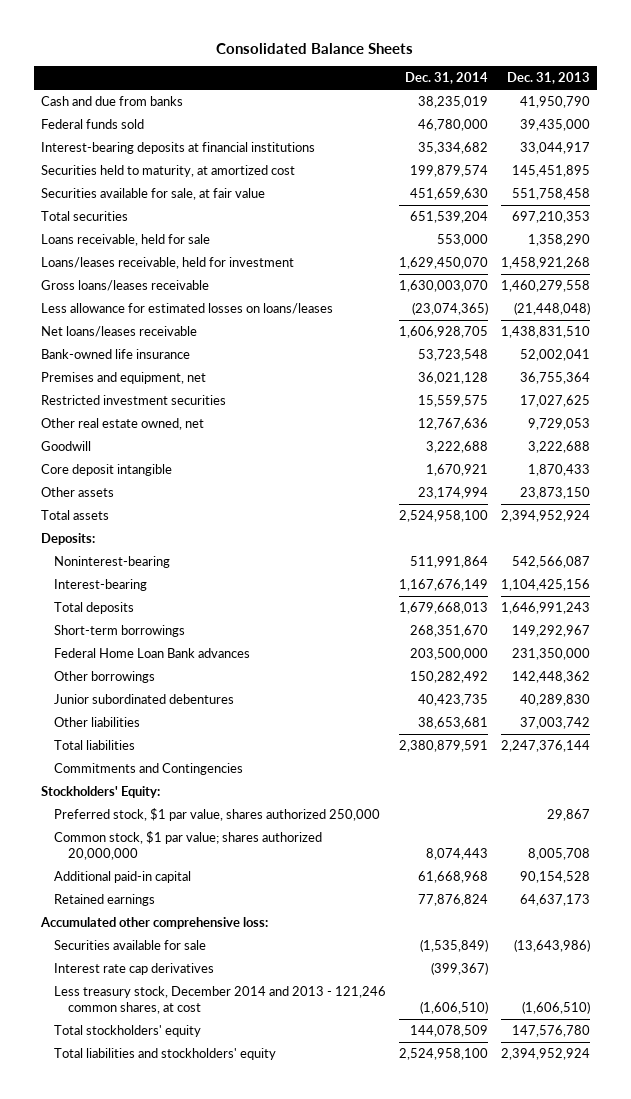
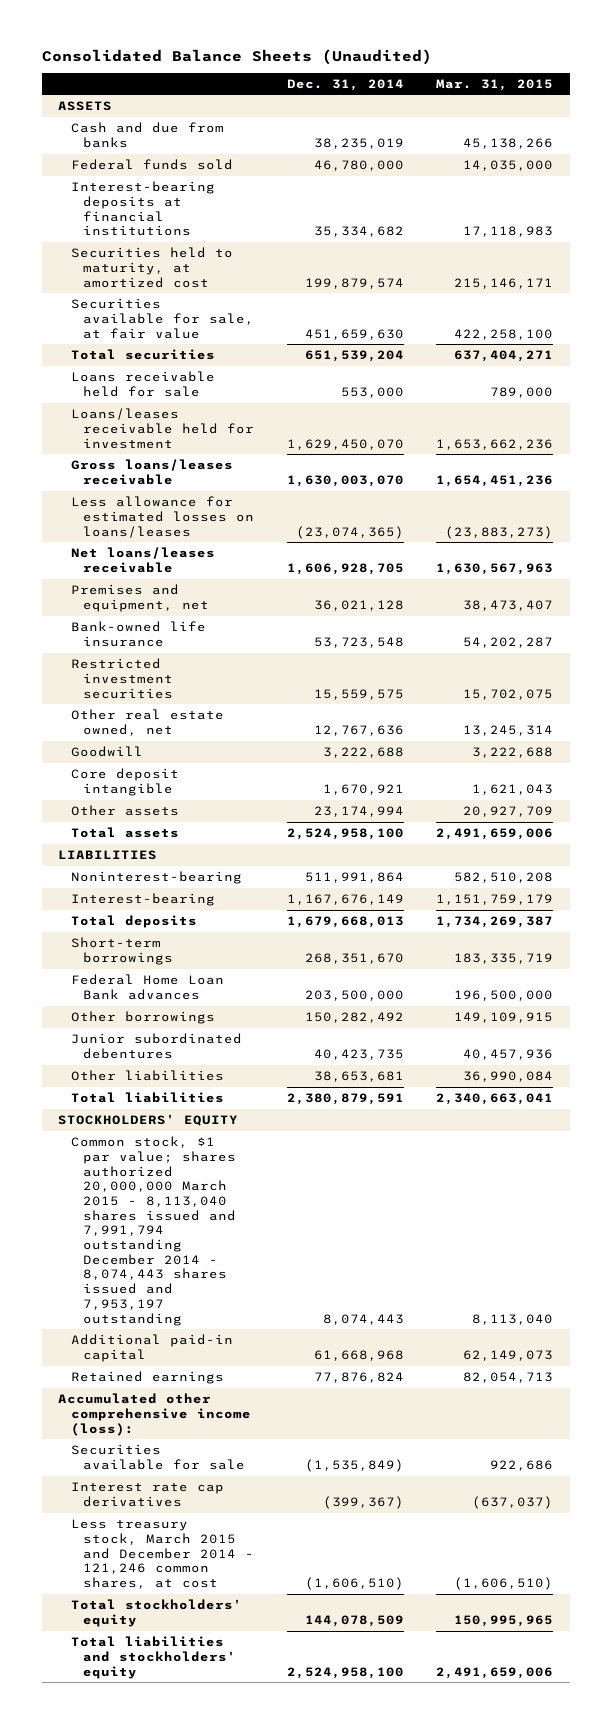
- Consolidated Balance Sheets
+ Consolidated Balance Sheets (Unaudited)
- | Dec. 31, 2014 | Dec. 31, 2013
+ | Dec. 31, 2014 | Mar. 31, 2015
+ ASSETS
- Loans receivable, held for sale | 553,000 | 1,358,290
- Loans/leases receivable, held for investment | 1,629,450,070 | 1,458,921,268
+ Loans receivable held for sale | 553,000 | 789,000
+ Loans/leases receivable held for investment | 1,629,450,070 | 1,653,662,236
moved down: Bank-owned life insurance | 53,723,548 | 54,202,287
- Deposits:
+ LIABILITIES
- Commitments and Contingencies
- Stockholders' Equity:
- Preferred stock, $1 par value, shares authorized 250,000 | | 29,867
- Common stock, $1 par value; shares authorized 20,000,000 | 8,074,443 | 8,005,708
+ STOCKHOLDERS' EQUITY
+ Common stock, $1 par value; shares authorized 20,000,000 March 2015 - 8,113,040 shares issued and 7,991,794 outstanding December 2014 - 8,074,443 shares issued and 7,953,197 outstanding | 8,074,443 | 8,113,040
- Accumulated other comprehensive loss:
+ Accumulated other comprehensive income (loss):
- Less treasury stock, December 2014 and 2013 - 121,246 common shares, at cost | (1,606,510) | (1,606,510)
+ Less treasury stock, March 2015 and December 2014 - 121,246 common shares, at cost | (1,606,510) | (1,606,510)

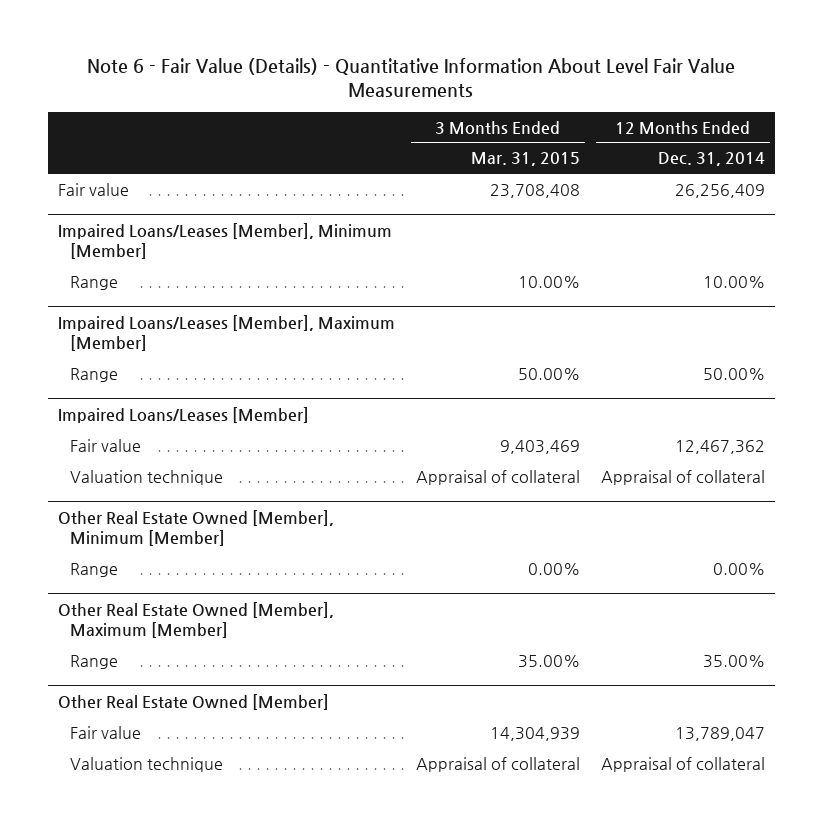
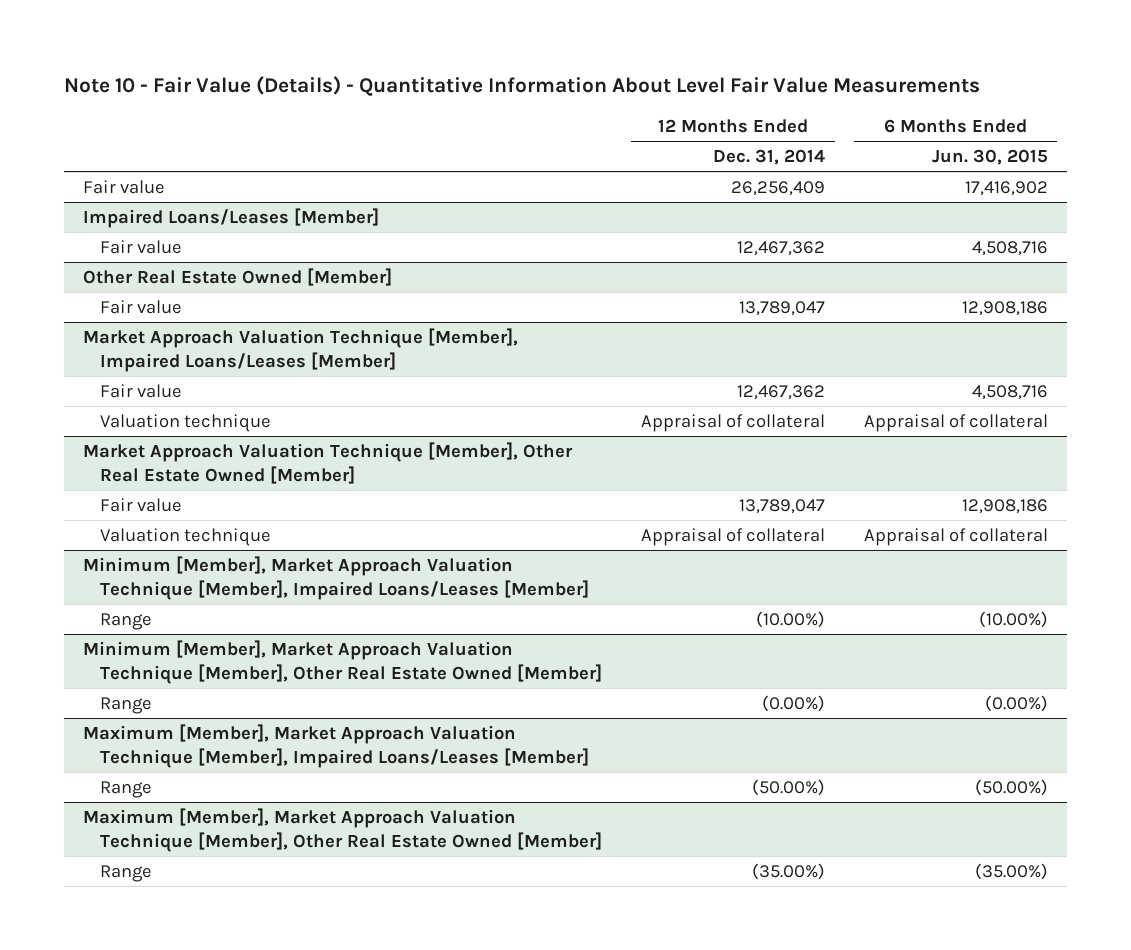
- Note 6 - Fair Value (Details) - Quantitative Information About Level Fair Value Measurements
+ Note 10 - Fair Value (Details) - Quantitative Information About Level Fair Value Measurements
- | 3 Months Ended Mar. 31, 2015 | 12 Months Ended Dec. 31, 2014
+ | 12 Months Ended Dec. 31, 2014 | 6 Months Ended Jun. 30, 2015
- Impaired Loans/Leases [Member], Minimum [Member]
- Range | 10.00% | 10.00%
- Impaired Loans/Leases [Member], Maximum [Member]
- Range | 50.00% | 50.00%
@ Impaired Loans/Leases [Member]
- Valuation technique | Appraisal of collateral | Appraisal of collateral
- Other Real Estate Owned [Member], Minimum [Member]
- Range | 0.00% | 0.00%
- Other Real Estate Owned [Member], Maximum [Member]
- Range | 35.00% | 35.00%
+ Market Approach Valuation Technique [Member], Impaired Loans/Leases [Member]
+ Fair value | 12,467,362 | 4,508,716
+ Market Approach Valuation Technique [Member], Other Real Estate Owned [Member]
+ Fair value | 13,789,047 | 12,908,186
+ Valuation technique | Appraisal of collateral | Appraisal of collateral
+ Minimum [Member], Market Approach Valuation Technique [Member], Impaired Loans/Leases [Member]
+ Range | (10.00%) | (10.00%)
+ Minimum [Member], Market Approach Valuation Technique [Member], Other Real Estate Owned [Member]
+ Range | (0.00%) | (0.00%)
+ Maximum [Member], Market Approach Valuation Technique [Member], Impaired Loans/Leases [Member]
+ Range | (50.00%) | (50.00%)
+ Maximum [Member], Market Approach Valuation Technique [Member], Other Real Estate Owned [Member]
+ Range | (35.00%) | (35.00%)

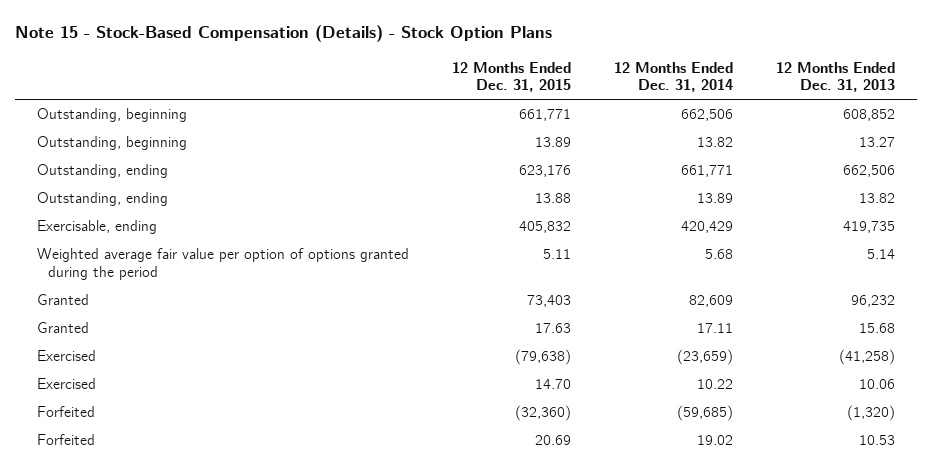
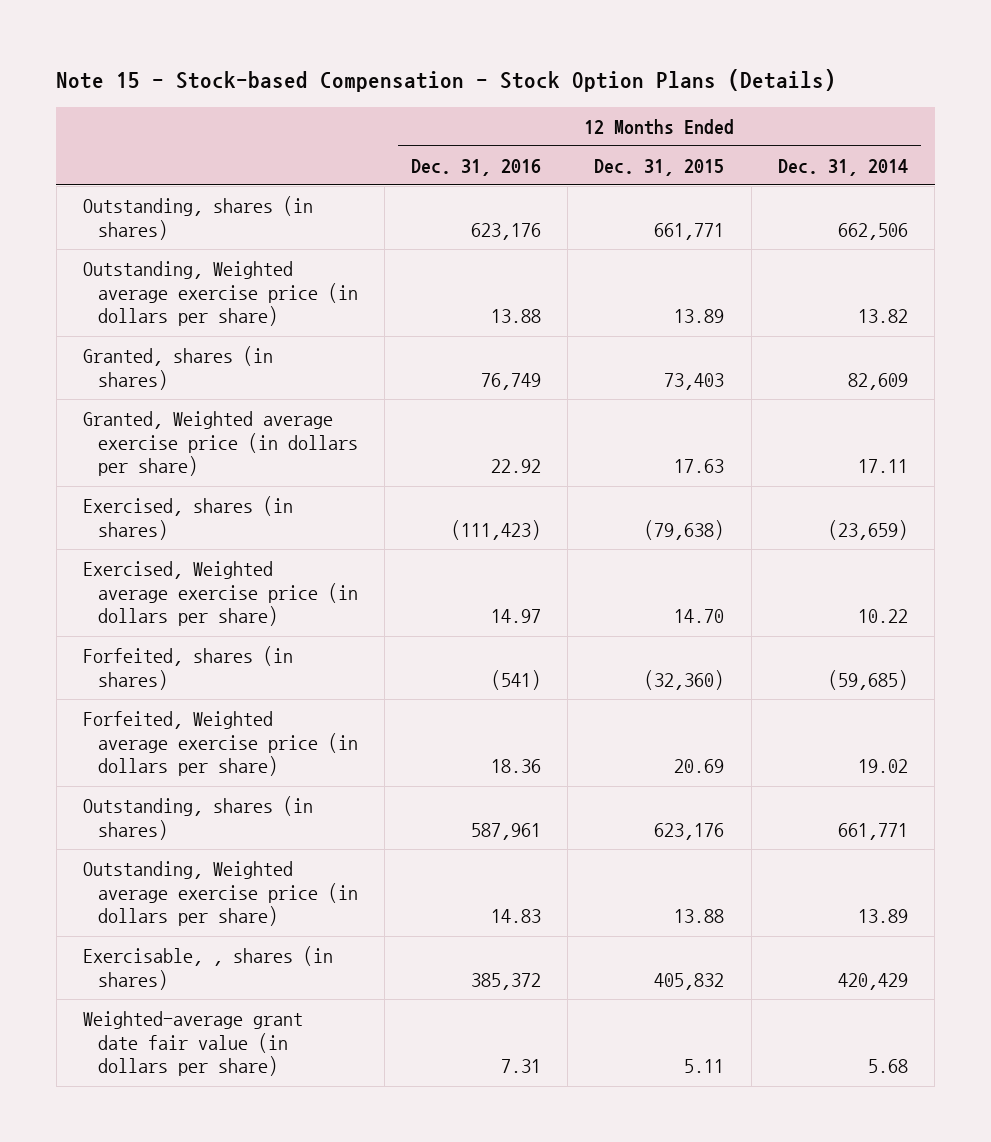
- Note 15 - Stock-Based Compensation (Details) - Stock Option Plans
+ Note 15 - Stock-based Compensation - Stock Option Plans (Details)
- | 12 Months Ended Dec. 31, 2015 | 12 Months Ended Dec. 31, 2014 | 12 Months Ended Dec. 31, 2013
+ | 12 Months Ended Dec. 31, 2016 | 12 Months Ended Dec. 31, 2015 | 12 Months Ended Dec. 31, 2014
- Outstanding, beginning | 661,771 | 662,506 | 608,852
- Outstanding, beginning | 13.89 | 13.82 | 13.27
- Outstanding, ending | 623,176 | 661,771 | 662,506
- Outstanding, ending | 13.88 | 13.89 | 13.82
- Exercisable, ending | 405,832 | 420,429 | 419,735
- Weighted average fair value per option of options granted during the period | 5.11 | 5.68 | 5.14
- Granted | 73,403 | 82,609 | 96,232
- Granted | 17.63 | 17.11 | 15.68
- Exercised | (79,638) | (23,659) | (41,258)
- Exercised | 14.70 | 10.22 | 10.06
- Forfeited | (32,360) | (59,685) | (1,320)
- Forfeited | 20.69 | 19.02 | 10.53
+ Outstanding, shares (in shares) | 623,176 | 661,771 | 662,506
+ Outstanding, Weighted average exercise price (in dollars per share) | 13.88 | 13.89 | 13.82
+ Granted, shares (in shares) | 76,749 | 73,403 | 82,609
+ Granted, Weighted average exercise price (in dollars per share) | 22.92 | 17.63 | 17.11
+ Exercised, shares (in shares) | (111,423) | (79,638) | (23,659)
+ Exercised, Weighted average exercise price (in dollars per share) | 14.97 | 14.70 | 10.22
+ Forfeited, shares (in shares) | (541) | (32,360) | (59,685)
+ Forfeited, Weighted average exercise price (in dollars per share) | 18.36 | 20.69 | 19.02
+ Outstanding, shares (in shares) | 587,961 | 623,176 | 661,771
+ Outstanding, Weighted average exercise price (in dollars per share) | 14.83 | 13.88 | 13.89
+ Exercisable, , shares (in shares) | 385,372 | 405,832 | 420,429
+ Weighted-average grant date fair value (in dollars per share) | 7.31 | 5.11 | 5.68

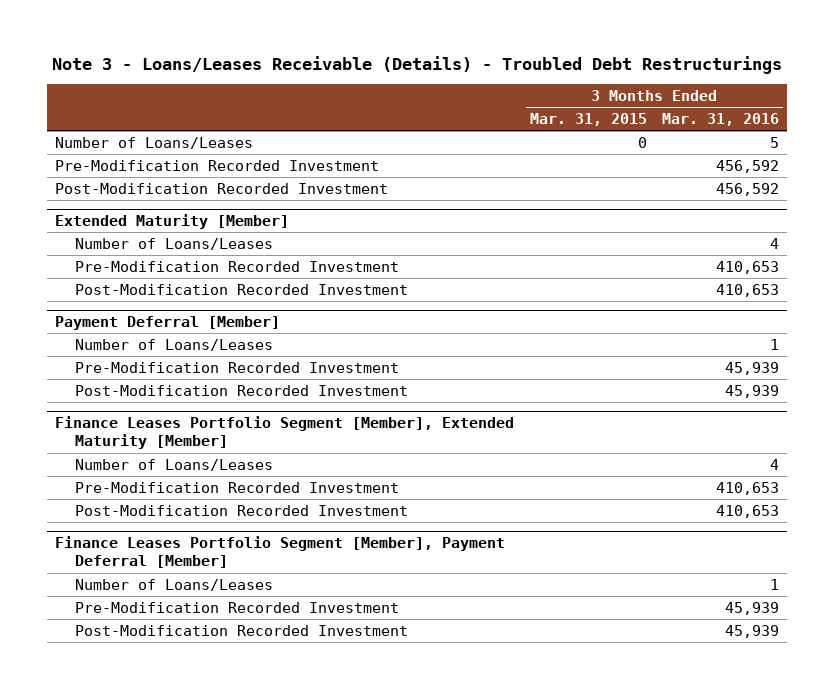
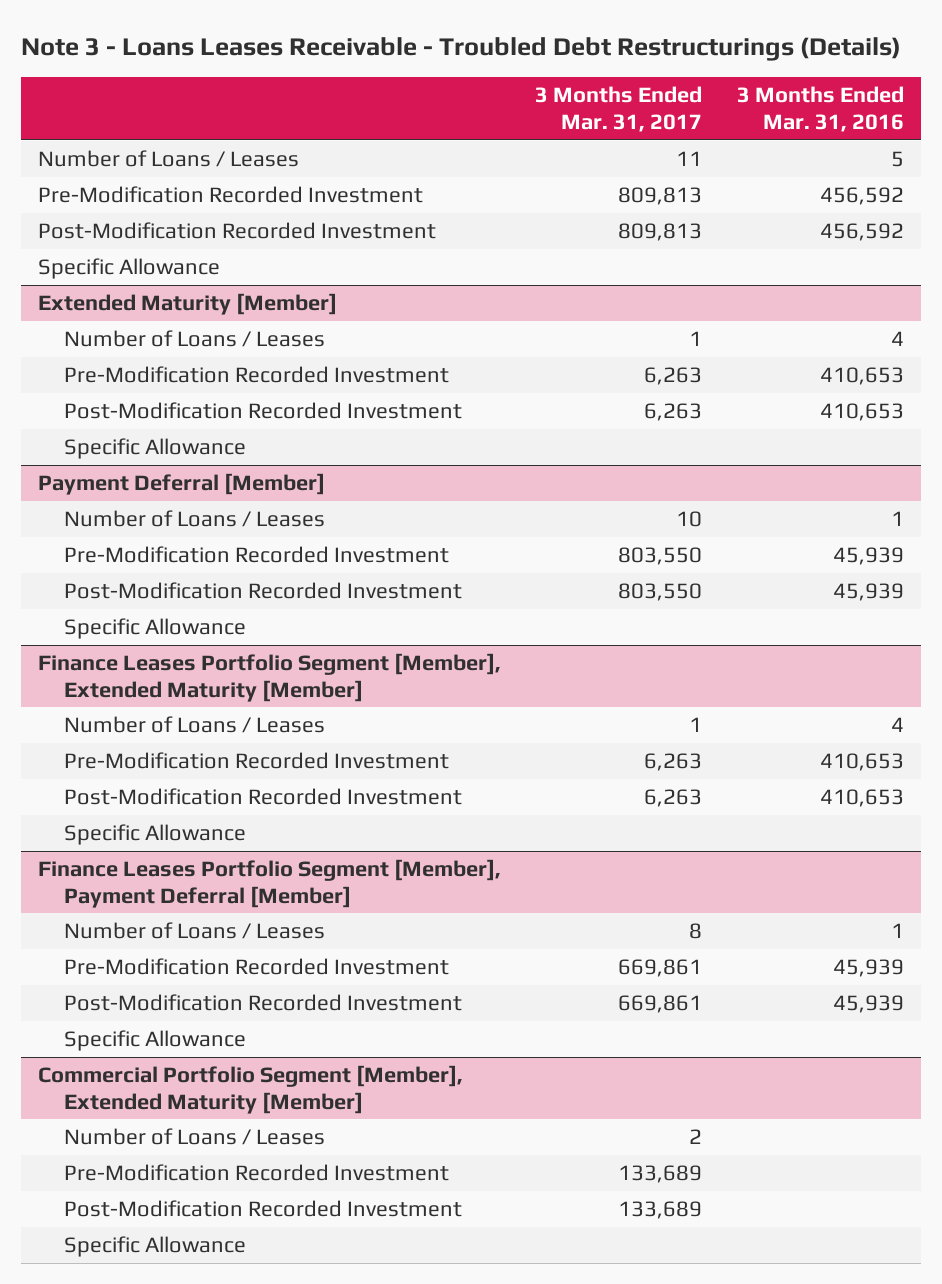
- Note 3 - Loans/Leases Receivable (Details) - Troubled Debt Restructurings
+ Note 3 - Loans Leases Receivable - Troubled Debt Restructurings (Details)
- | 3 Months Ended Mar. 31, 2015 | 3 Months Ended Mar. 31, 2016
+ | 3 Months Ended Mar. 31, 2017 | 3 Months Ended Mar. 31, 2016
- Number of Loans/Leases | 0 | 5
+ Number of Loans / Leases | 11 | 5
+ Specific Allowance
@ Extended Maturity [Member]
- Number of Loans/Leases | | 4
+ Number of Loans / Leases | 1 | 4
+ Specific Allowance
@ Payment Deferral [Member]
- Number of Loans/Leases | | 1
+ Number of Loans / Leases | 10 | 1
+ Specific Allowance
@ Finance Leases Portfolio Segment [Member], Extended Maturity [Member]
- Number of Loans/Leases | | 4
+ Number of Loans / Leases | 1 | 4
+ Specific Allowance
@ Finance Leases Portfolio Segment [Member], Payment Deferral [Member]
- Number of Loans/Leases | | 1
+ Number of Loans / Leases | 8 | 1
+ Specific Allowance
+ Commercial Portfolio Segment [Member], Extended Maturity [Member]
+ Number of Loans / Leases | 2 |
+ Pre-Modification Recorded Investment | 133,689 |
+ Post-Modification Recorded Investment | 133,689 |
+ Specific Allowance

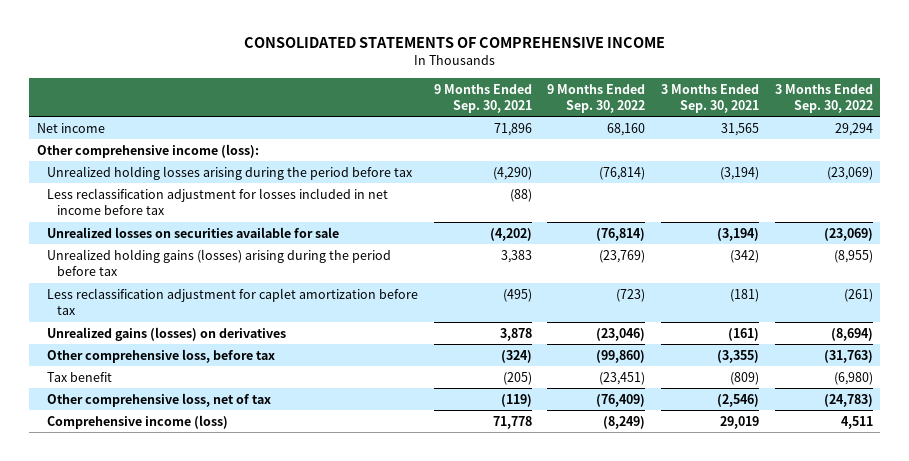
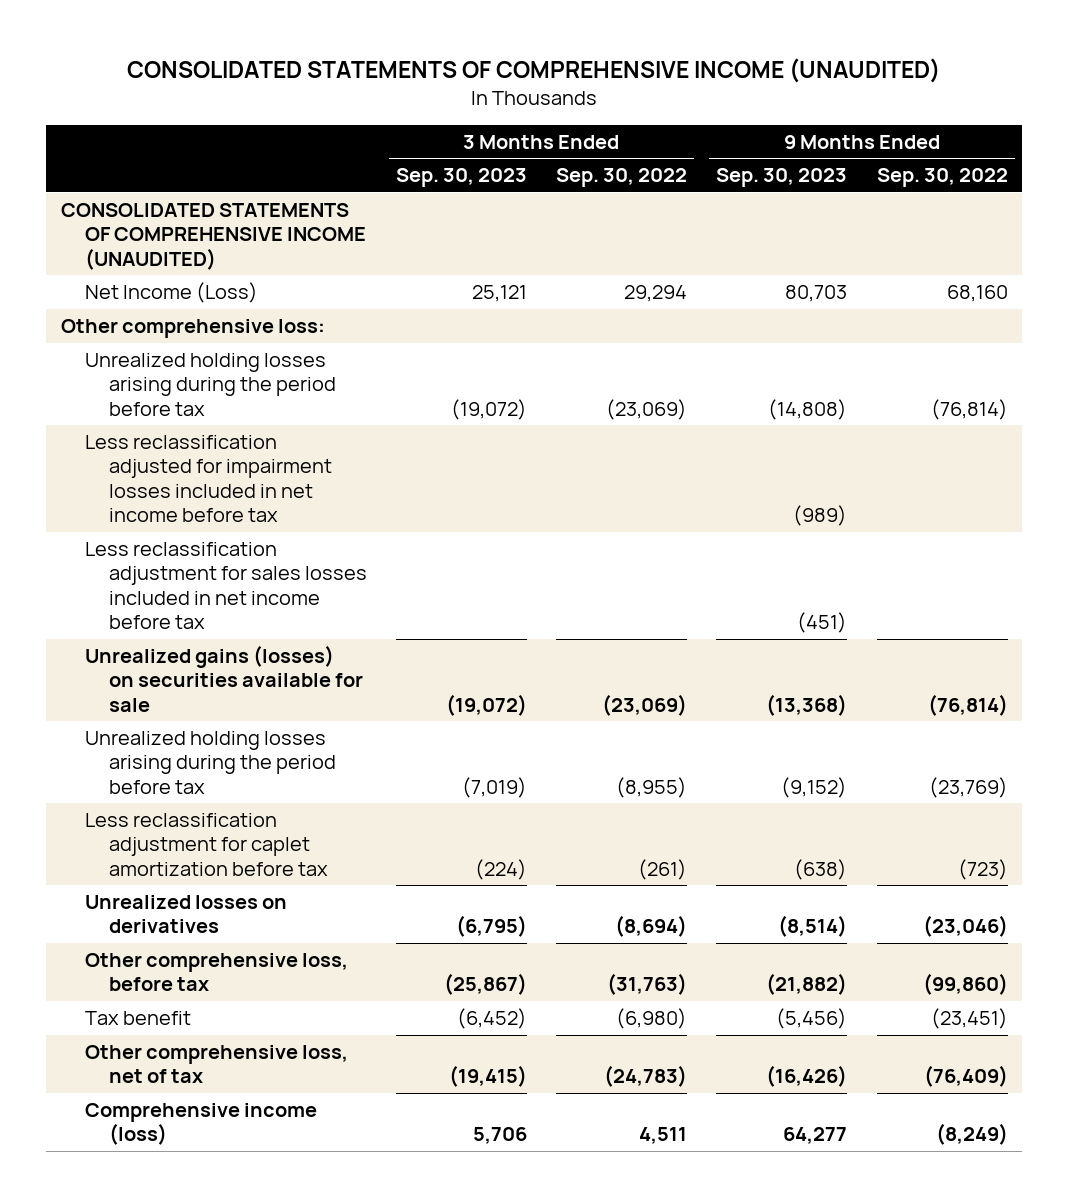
- CONSOLIDATED STATEMENTS OF COMPREHENSIVE INCOME
+ CONSOLIDATED STATEMENTS OF COMPREHENSIVE INCOME (UNAUDITED)
- | 9 Months Ended Sep. 30, 2021 | 9 Months Ended Sep. 30, 2022 | 3 Months Ended Sep. 30, 2021 | 3 Months Ended Sep. 30, 2022
+ | 3 Months Ended Sep. 30, 2023 | 3 Months Ended Sep. 30, 2022 | 9 Months Ended Sep. 30, 2023 | 9 Months Ended Sep. 30, 2022
- Net income | 71,896 | 68,160 | 31,565 | 29,294
- Other comprehensive income (loss):
+ CONSOLIDATED STATEMENTS OF COMPREHENSIVE INCOME (UNAUDITED)
+ Net Income (Loss) | 25,121 | 29,294 | 80,703 | 68,160
+ Other comprehensive loss:
- Less reclassification adjustment for losses included in net income before tax | (88) | | |
- Unrealized losses on securities available for sale | (4,202) | (76,814) | (3,194) | (23,069)
- Unrealized holding gains (losses) arising during the period before tax | 3,383 | (23,769) | (342) | (8,955)
+ Less reclassification adjusted for impairment losses included in net income before tax | | | (989) |
+ Less reclassification adjustment for sales losses included in net income before tax | | | (451) |
+ Unrealized gains (losses) on securities available for sale | (19,072) | (23,069) | (13,368) | (76,814)
+ Unrealized holding losses arising during the period before tax | (7,019) | (8,955) | (9,152) | (23,769)
- Unrealized gains (losses) on derivatives | 3,878 | (23,046) | (161) | (8,694)
+ Unrealized losses on derivatives | (6,795) | (8,694) | (8,514) | (23,046)

